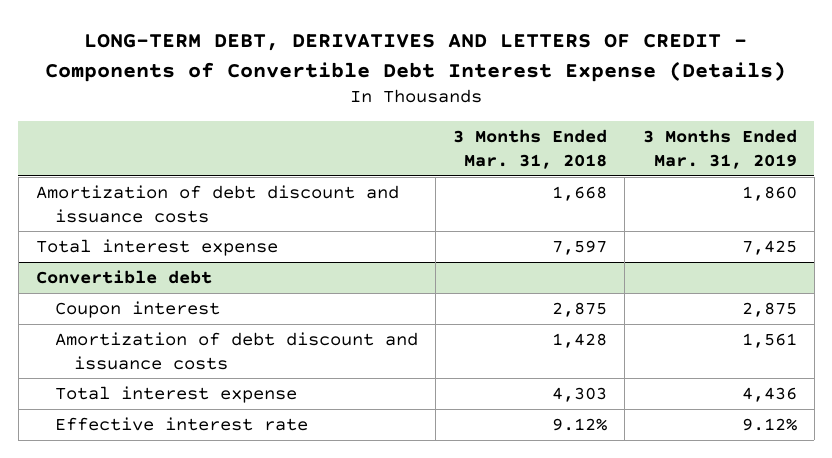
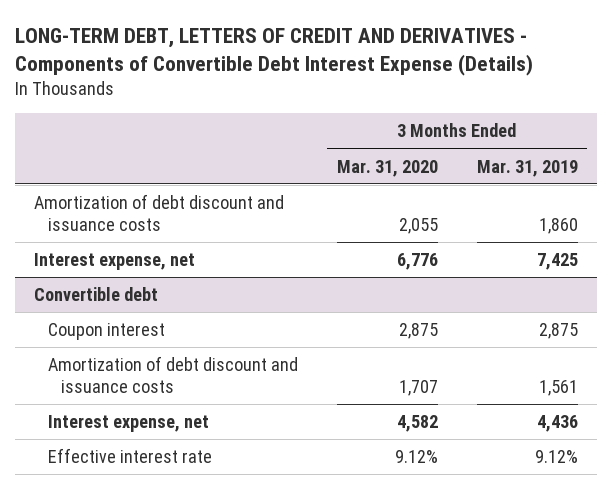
- LONG-TERM DEBT, DERIVATIVES AND LETTERS OF CREDIT - Components of Convertible Debt Interest Expense (Details)
+ LONG-TERM DEBT, LETTERS OF CREDIT AND DERIVATIVES - Components of Convertible Debt Interest Expense (Details)
- | 3 Months Ended Mar. 31, 2018 | 3 Months Ended Mar. 31, 2019
+ | 3 Months Ended Mar. 31, 2020 | 3 Months Ended Mar. 31, 2019
- Total interest expense | 7,597 | 7,425
+ Interest expense, net | 6,776 | 7,425
@ Convertible debt
- Total interest expense | 4,303 | 4,436
+ Interest expense, net | 4,582 | 4,436

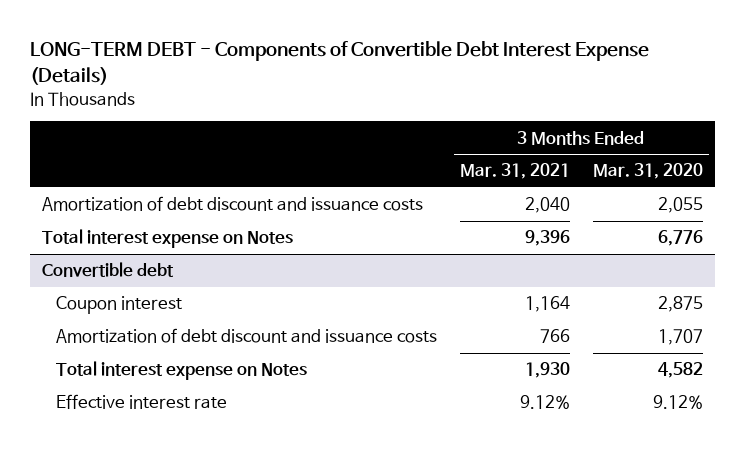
- LONG-TERM DEBT, LETTERS OF CREDIT AND DERIVATIVES - Components of Convertible Debt Interest Expense (Details)
+ LONG-TERM DEBT - Components of Convertible Debt Interest Expense (Details)
- | 3 Months Ended Mar. 31, 2020 | 3 Months Ended Mar. 31, 2019
+ | 3 Months Ended Mar. 31, 2021 | 3 Months Ended Mar. 31, 2020
- Interest expense, net | 6,776 | 7,425
+ Total interest expense on Notes | 9,396 | 6,776
@ Convertible debt
- Interest expense, net | 4,582 | 4,436
+ Total interest expense on Notes | 1,930 | 4,582

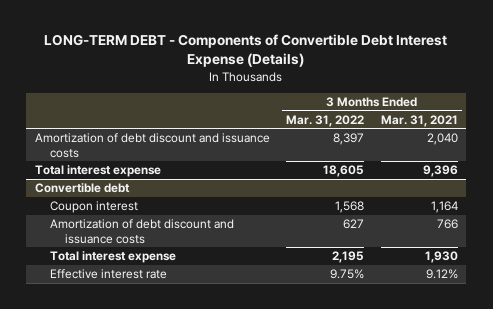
- | 3 Months Ended Mar. 31, 2021 | 3 Months Ended Mar. 31, 2020
+ | 3 Months Ended Mar. 31, 2022 | 3 Months Ended Mar. 31, 2021
- Total interest expense on Notes | 9,396 | 6,776
+ Total interest expense | 18,605 | 9,396
@ Convertible debt
- Total interest expense on Notes | 1,930 | 4,582
+ Total interest expense | 2,195 | 1,930

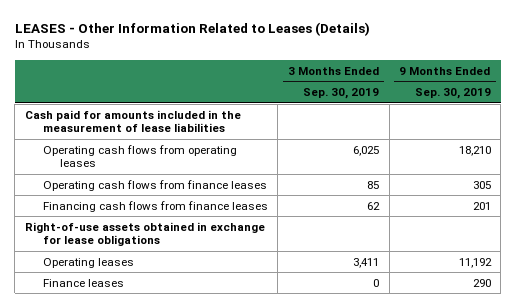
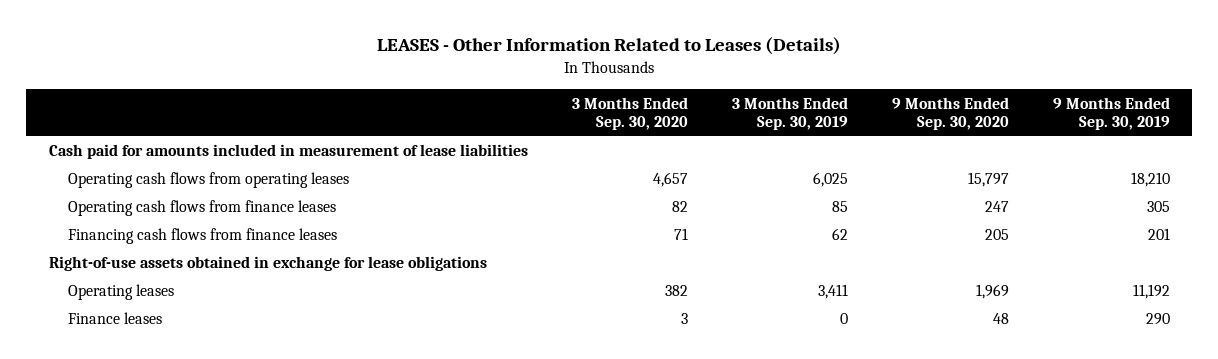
- | 3 Months Ended Sep. 30, 2019 | 9 Months Ended Sep. 30, 2019
+ | 3 Months Ended Sep. 30, 2020 | 3 Months Ended Sep. 30, 2019 | 9 Months Ended Sep. 30, 2020 | 9 Months Ended Sep. 30, 2019
- Cash paid for amounts included in the measurement of lease liabilities
+ Cash paid for amounts included in measurement of lease liabilities

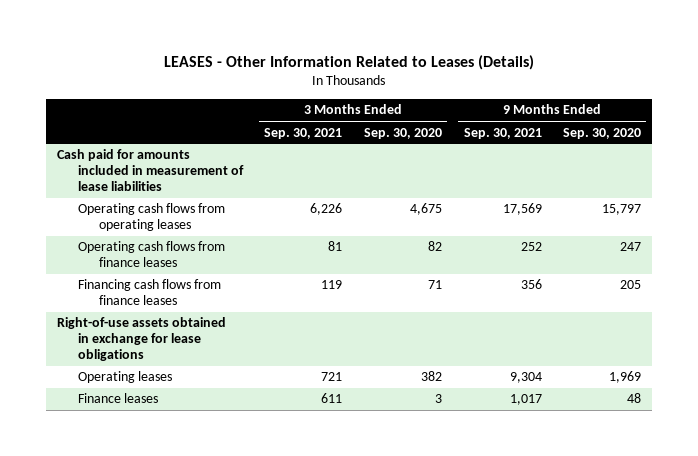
- | 3 Months Ended Sep. 30, 2020 | 3 Months Ended Sep. 30, 2019 | 9 Months Ended Sep. 30, 2020 | 9 Months Ended Sep. 30, 2019
+ | 3 Months Ended Sep. 30, 2021 | 3 Months Ended Sep. 30, 2020 | 9 Months Ended Sep. 30, 2021 | 9 Months Ended Sep. 30, 2020
- Operating cash flows from operating leases | 4,657 | 6,025 | 15,797 | 18,210
+ Operating cash flows from operating leases | 6,226 | 4,675 | 17,569 | 15,797

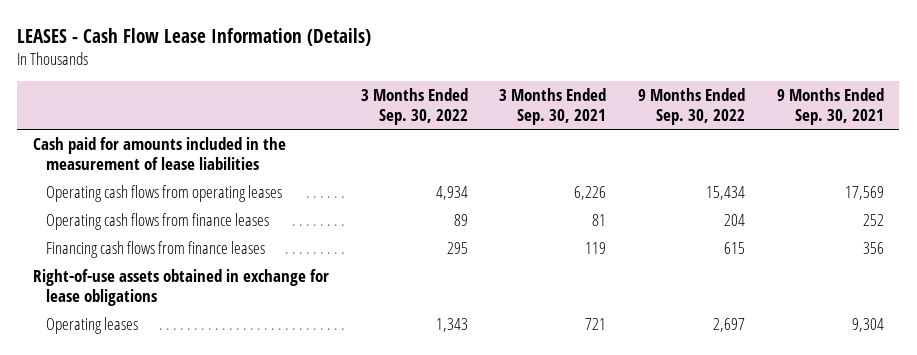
- LEASES - Other Information Related to Leases (Details)
+ LEASES - Cash Flow Lease Information (Details)
- | 3 Months Ended Sep. 30, 2021 | 3 Months Ended Sep. 30, 2020 | 9 Months Ended Sep. 30, 2021 | 9 Months Ended Sep. 30, 2020
+ | 3 Months Ended Sep. 30, 2022 | 3 Months Ended Sep. 30, 2021 | 9 Months Ended Sep. 30, 2022 | 9 Months Ended Sep. 30, 2021
- Cash paid for amounts included in measurement of lease liabilities
+ Cash paid for amounts included in the measurement of lease liabilities
- Finance leases | 611 | 3 | 1,017 | 48

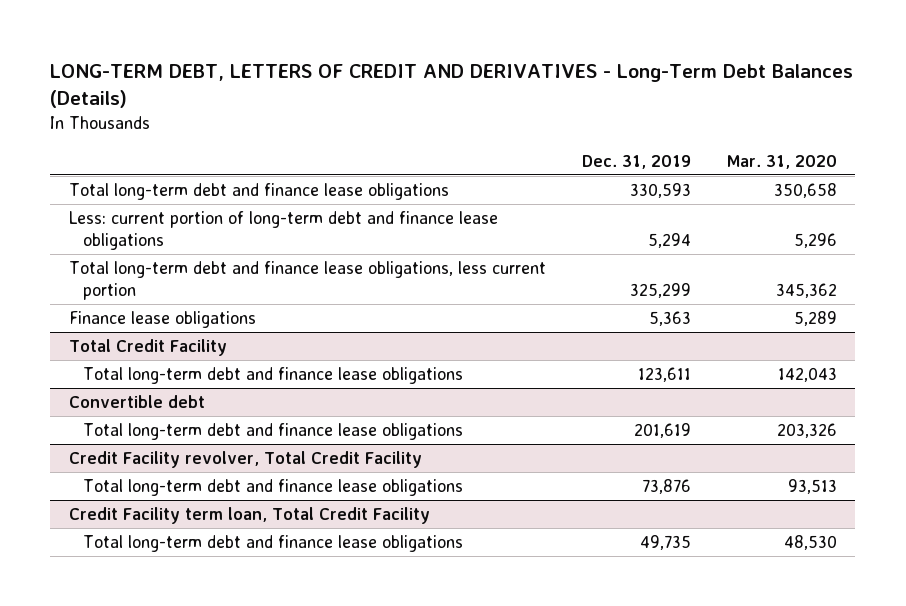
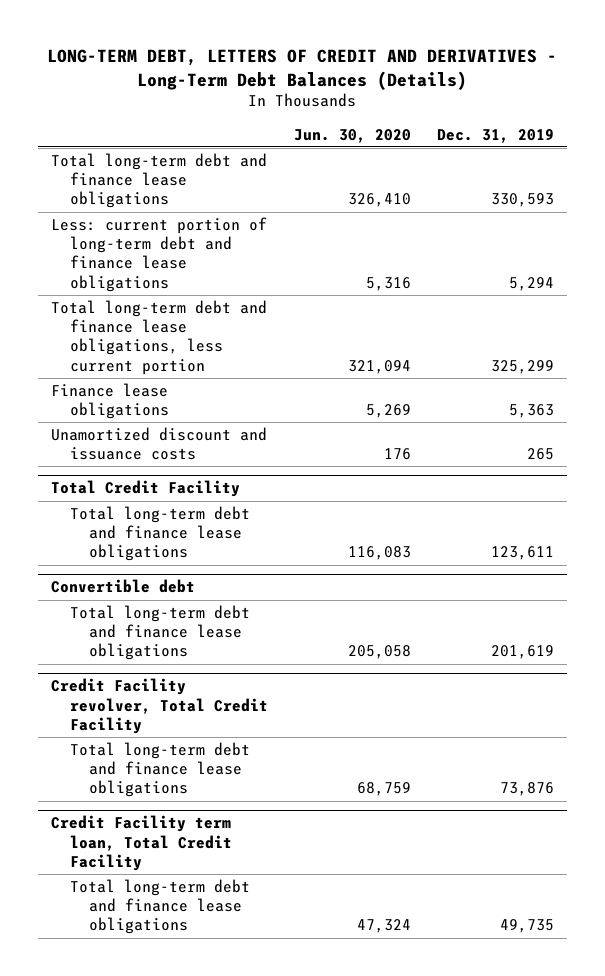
- | Dec. 31, 2019 | Mar. 31, 2020
+ | Jun. 30, 2020 | Dec. 31, 2019
+ Unamortized discount and issuance costs | 176 | 265

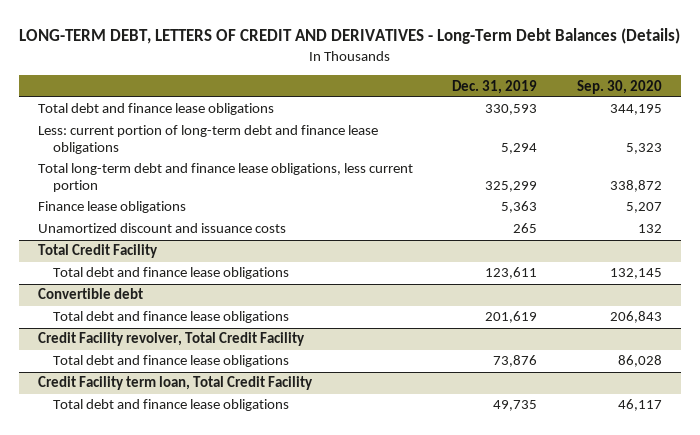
- | Jun. 30, 2020 | Dec. 31, 2019
+ | Dec. 31, 2019 | Sep. 30, 2020
- Total long-term debt and finance lease obligations | 326,410 | 330,593
+ Total debt and finance lease obligations | 330,593 | 344,195
@ Total Credit Facility
- Total long-term debt and finance lease obligations | 116,083 | 123,611
+ Total debt and finance lease obligations | 123,611 | 132,145
@ Convertible debt
- Total long-term debt and finance lease obligations | 205,058 | 201,619
+ Total debt and finance lease obligations | 201,619 | 206,843
@ Credit Facility revolver, Total Credit Facility
- Total long-term debt and finance lease obligations | 68,759 | 73,876
+ Total debt and finance lease obligations | 73,876 | 86,028
@ Credit Facility term loan, Total Credit Facility
- Total long-term debt and finance lease obligations | 47,324 | 49,735
+ Total debt and finance lease obligations | 49,735 | 46,117

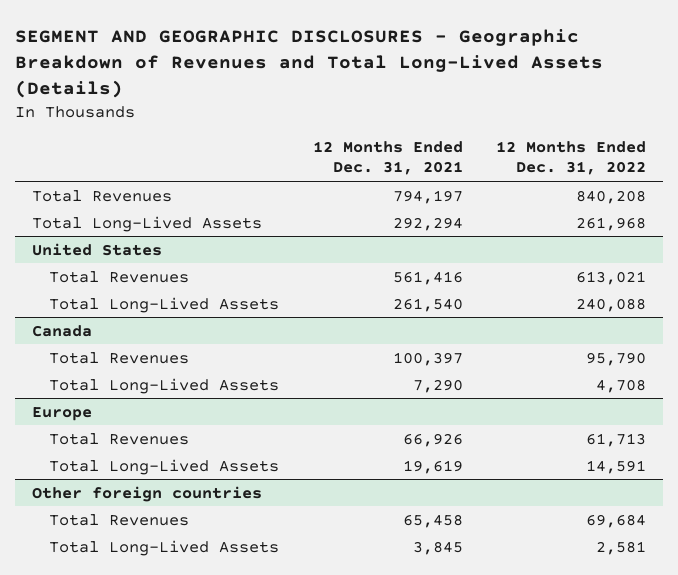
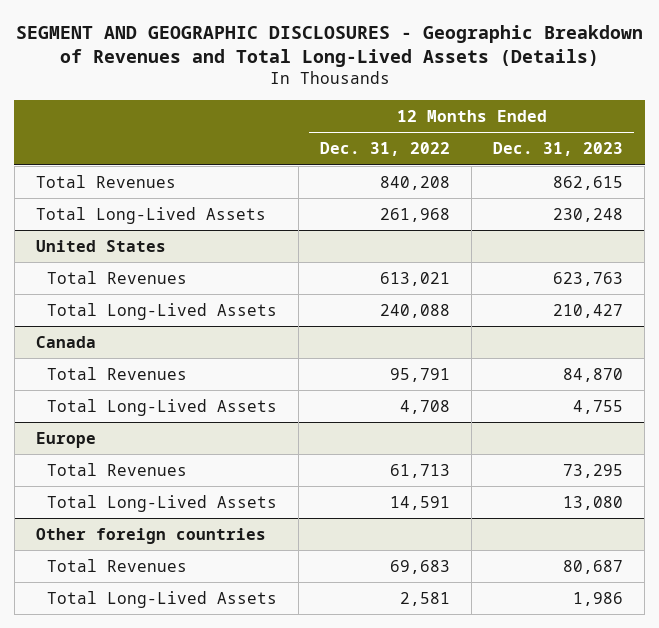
- | 12 Months Ended Dec. 31, 2021 | 12 Months Ended Dec. 31, 2022
+ | 12 Months Ended Dec. 31, 2022 | 12 Months Ended Dec. 31, 2023
@ Canada
- Total Revenues | 100,397 | 95,790
+ Total Revenues | 95,791 | 84,870
@ Other foreign countries
- Total Revenues | 65,458 | 69,684
+ Total Revenues | 69,683 | 80,687

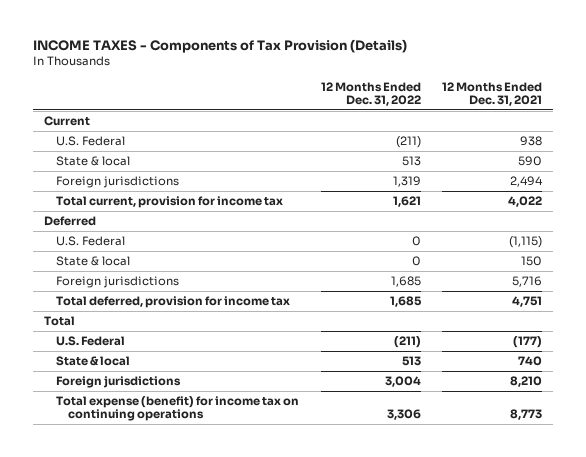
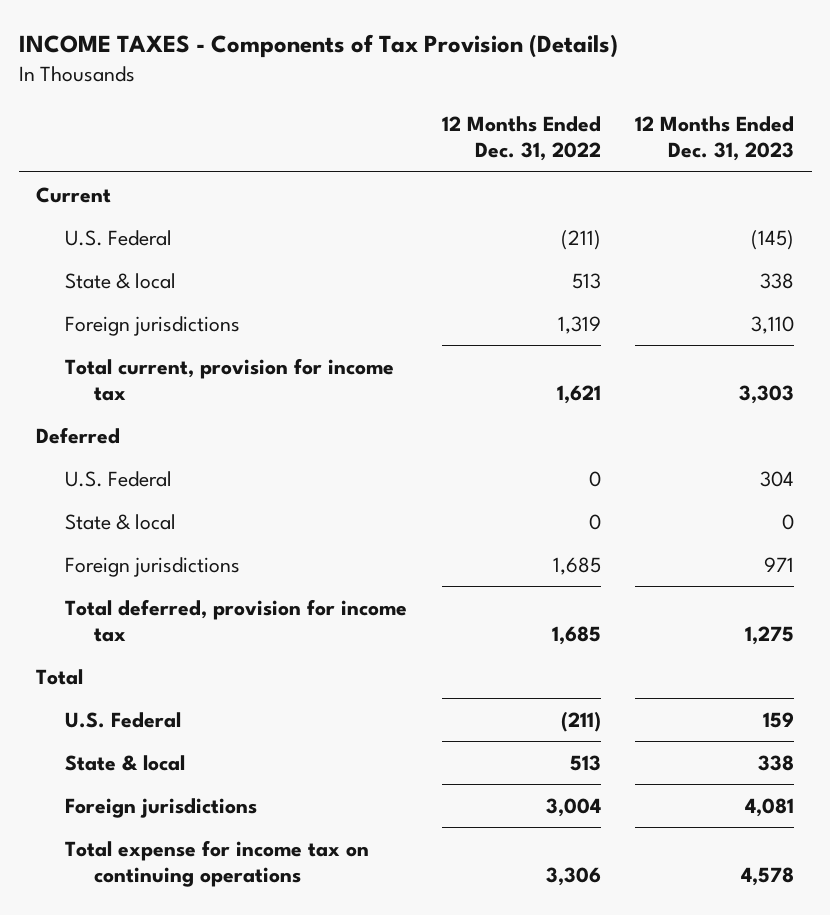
- | 12 Months Ended Dec. 31, 2022 | 12 Months Ended Dec. 31, 2021
+ | 12 Months Ended Dec. 31, 2022 | 12 Months Ended Dec. 31, 2023
- Total expense (benefit) for income tax on continuing operations | 3,306 | 8,773
+ Total expense for income tax on continuing operations | 3,306 | 4,578

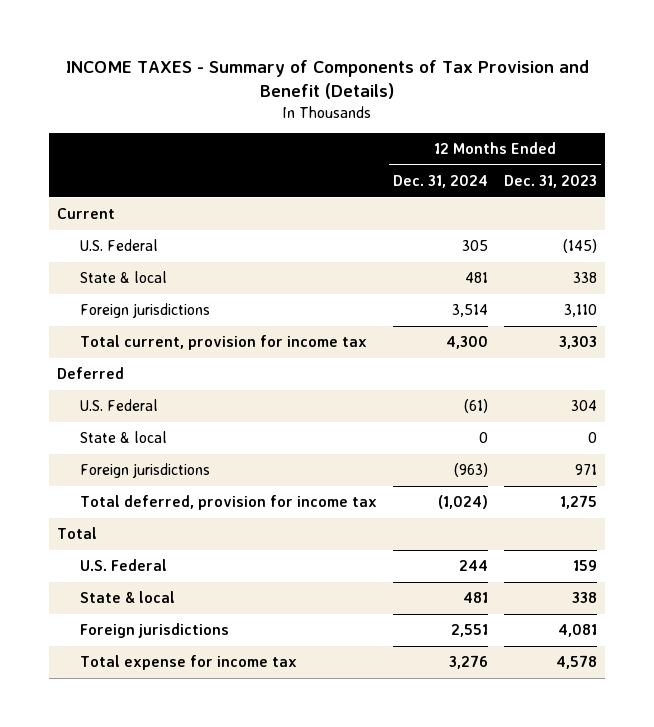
- INCOME TAXES - Components of Tax Provision (Details)
+ INCOME TAXES - Summary of Components of Tax Provision and Benefit (Details)
- | 12 Months Ended Dec. 31, 2022 | 12 Months Ended Dec. 31, 2023
+ | 12 Months Ended Dec. 31, 2024 | 12 Months Ended Dec. 31, 2023
- Total expense for income tax on continuing operations | 3,306 | 4,578
+ Total expense for income tax | 3,276 | 4,578

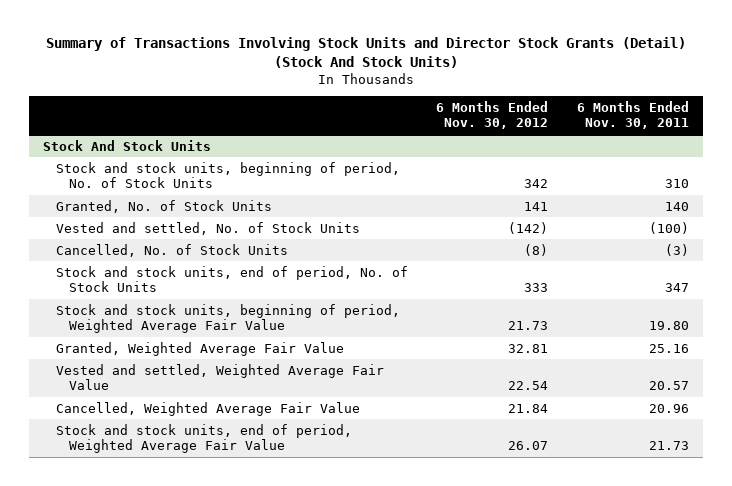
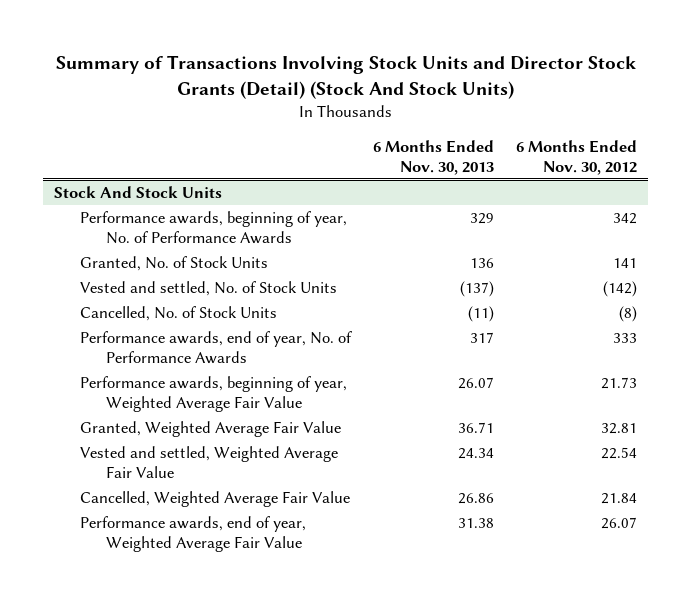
- | 6 Months Ended Nov. 30, 2012 | 6 Months Ended Nov. 30, 2011
+ | 6 Months Ended Nov. 30, 2013 | 6 Months Ended Nov. 30, 2012
@ Stock And Stock Units
- Stock and stock units, beginning of period, No. of Stock Units | 342 | 310
+ Performance awards, beginning of year, No. of Performance Awards | 329 | 342
- Stock and stock units, end of period, No. of Stock Units | 333 | 347
- Stock and stock units, beginning of period, Weighted Average Fair Value | 21.73 | 19.80
+ Performance awards, end of year, No. of Performance Awards | 317 | 333
+ Performance awards, beginning of year, Weighted Average Fair Value | 26.07 | 21.73
- Stock and stock units, end of period, Weighted Average Fair Value | 26.07 | 21.73
+ Performance awards, end of year, Weighted Average Fair Value | 31.38 | 26.07

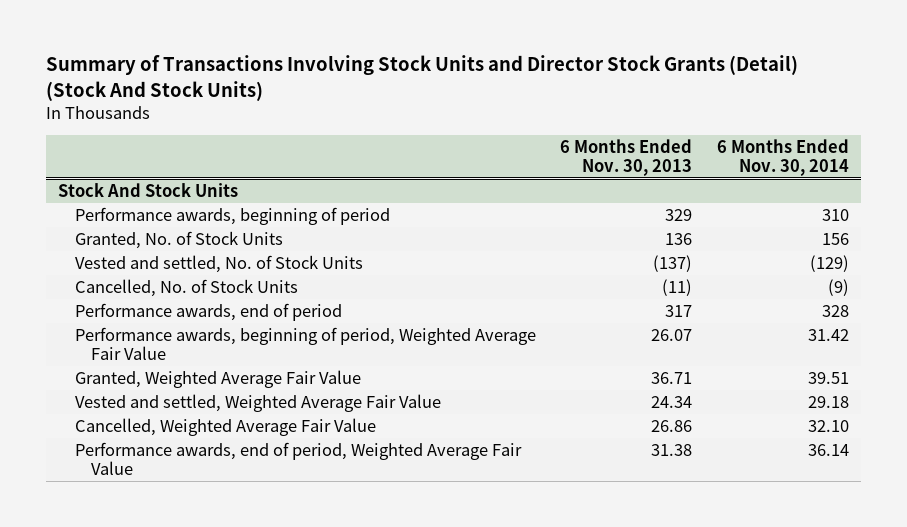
- | 6 Months Ended Nov. 30, 2013 | 6 Months Ended Nov. 30, 2012
+ | 6 Months Ended Nov. 30, 2013 | 6 Months Ended Nov. 30, 2014
@ Stock And Stock Units
- Performance awards, beginning of year, No. of Performance Awards | 329 | 342
+ Performance awards, beginning of period | 329 | 310
- Performance awards, end of year, No. of Performance Awards | 317 | 333
- Performance awards, beginning of year, Weighted Average Fair Value | 26.07 | 21.73
+ Performance awards, end of period | 317 | 328
+ Performance awards, beginning of period, Weighted Average Fair Value | 26.07 | 31.42
- Performance awards, end of year, Weighted Average Fair Value | 31.38 | 26.07
+ Performance awards, end of period, Weighted Average Fair Value | 31.38 | 36.14

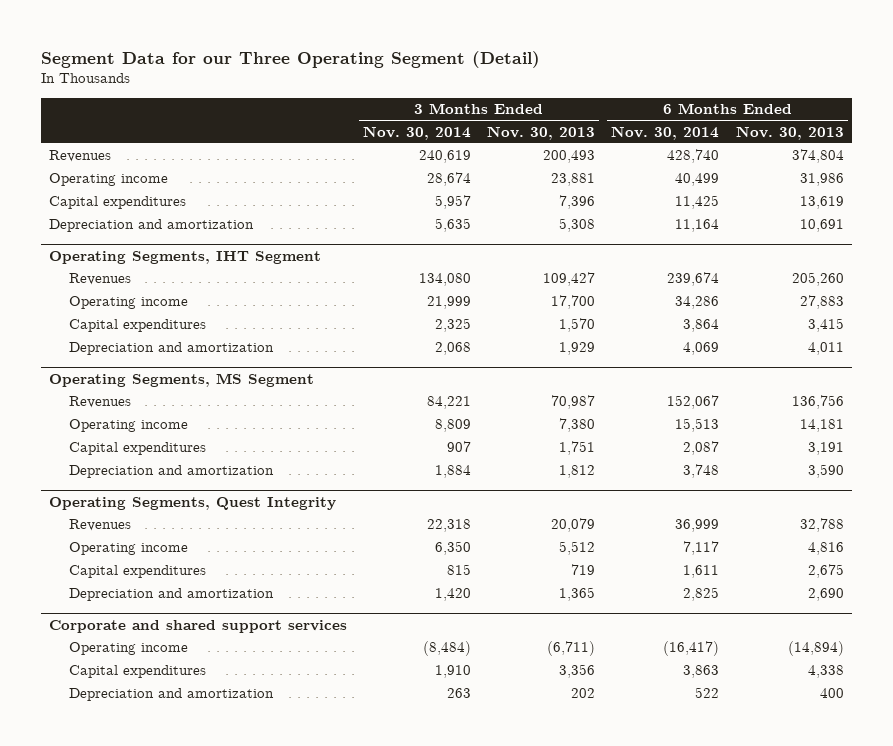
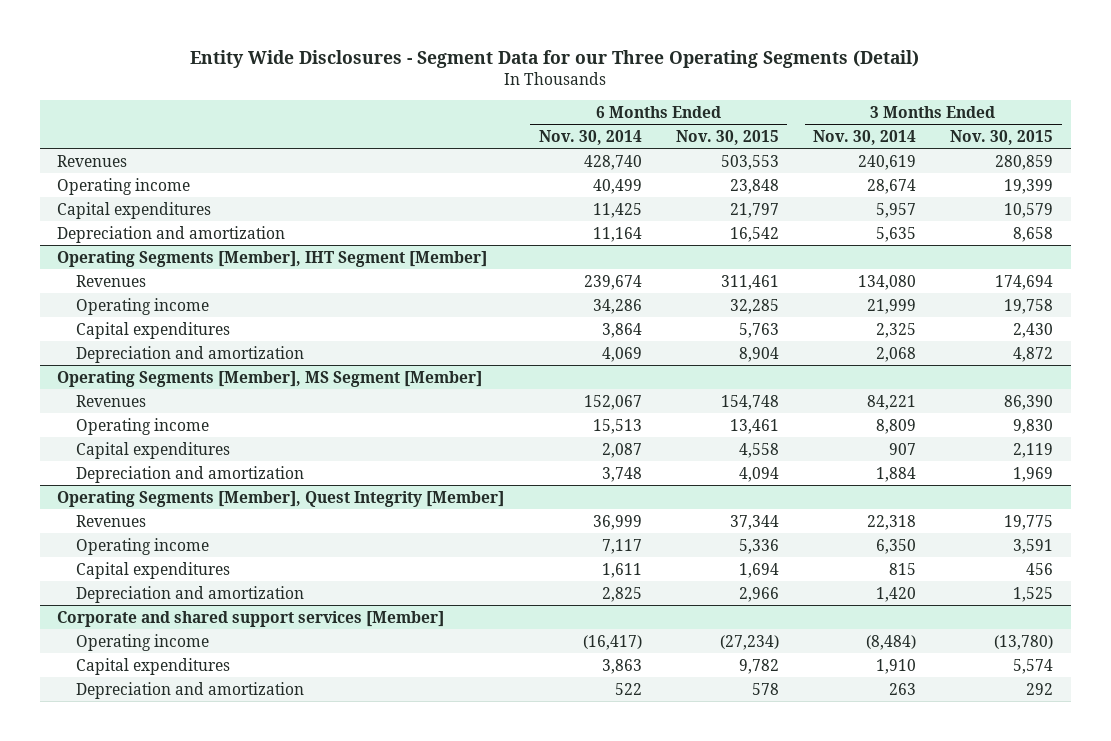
- Segment Data for our Three Operating Segment (Detail)
+ Entity Wide Disclosures - Segment Data for our Three Operating Segments (Detail)
- | 3 Months Ended Nov. 30, 2014 | 3 Months Ended Nov. 30, 2013 | 6 Months Ended Nov. 30, 2014 | 6 Months Ended Nov. 30, 2013
+ | 6 Months Ended Nov. 30, 2014 | 6 Months Ended Nov. 30, 2015 | 3 Months Ended Nov. 30, 2014 | 3 Months Ended Nov. 30, 2015
- Operating Segments, IHT Segment
+ Operating Segments [Member], IHT Segment [Member]
- Operating Segments, MS Segment
+ Operating Segments [Member], MS Segment [Member]
- Operating Segments, Quest Integrity
+ Operating Segments [Member], Quest Integrity [Member]
- Corporate and shared support services
+ Corporate and shared support services [Member]

